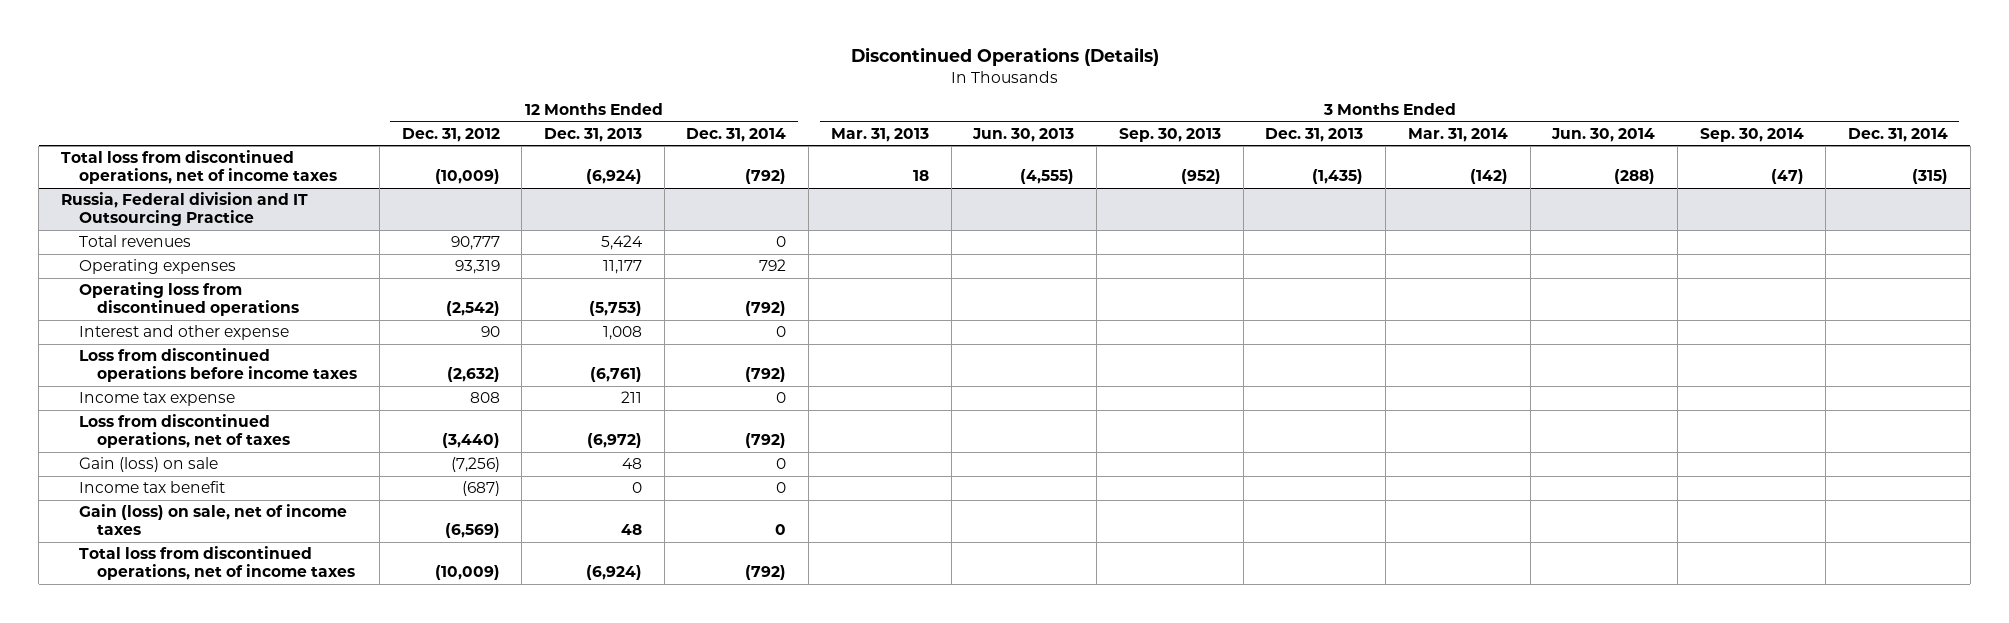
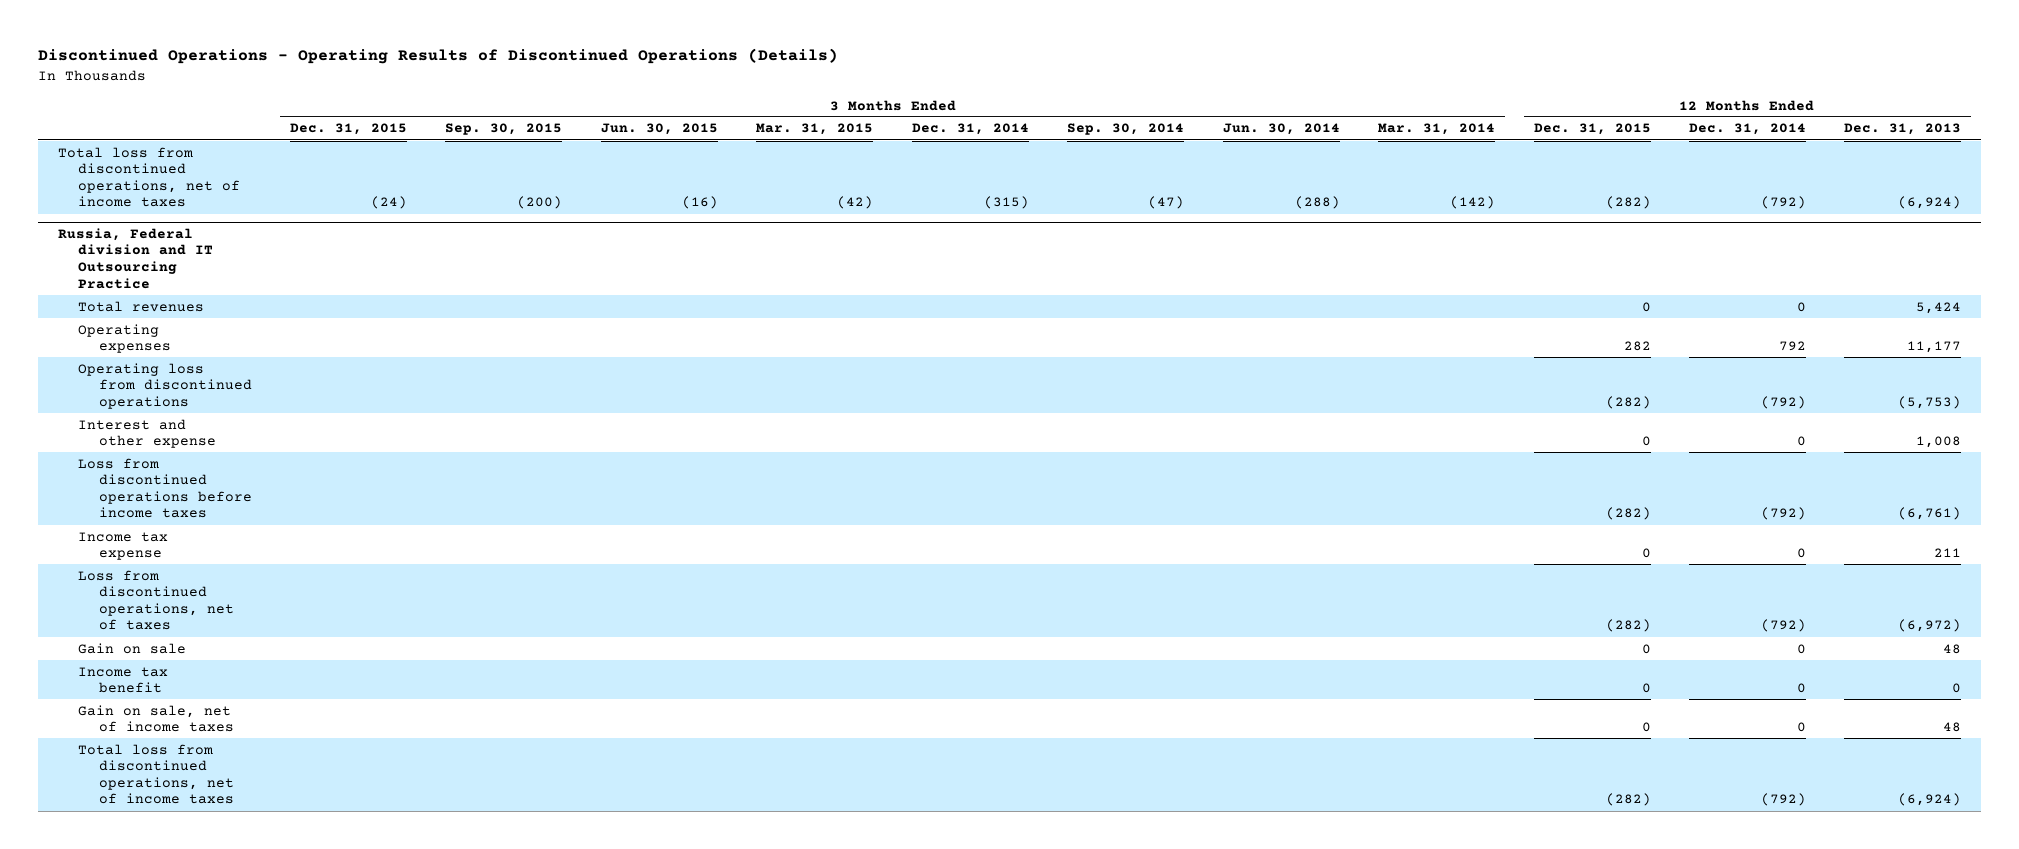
- Discontinued Operations (Details)
+ Discontinued Operations - Operating Results of Discontinued Operations (Details)
- | 12 Months Ended Dec. 31, 2012 | 12 Months Ended Dec. 31, 2013 | 12 Months Ended Dec. 31, 2014 | 3 Months Ended Mar. 31, 2013 | 3 Months Ended Jun. 30, 2013 | 3 Months Ended Sep. 30, 2013 | 3 Months Ended Dec. 31, 2013 | 3 Months Ended Mar. 31, 2014 | 3 Months Ended Jun. 30, 2014 | 3 Months Ended Sep. 30, 2014 | 3 Months Ended Dec. 31, 2014
+ | 3 Months Ended Dec. 31, 2015 | 3 Months Ended Sep. 30, 2015 | 3 Months Ended Jun. 30, 2015 | 3 Months Ended Mar. 31, 2015 | 3 Months Ended Dec. 31, 2014 | 3 Months Ended Sep. 30, 2014 | 3 Months Ended Jun. 30, 2014 | 3 Months Ended Mar. 31, 2014 | 12 Months Ended Dec. 31, 2015 | 12 Months Ended Dec. 31, 2014 | 12 Months Ended Dec. 31, 2013
@ Russia, Federal division and IT Outsourcing Practice
- Gain (loss) on sale | (7,256) | 48 | 0 | | | | | | | |
+ Gain on sale | | | | | | | | | 0 | 0 | 48
- Gain (loss) on sale, net of income taxes | (6,569) | 48 | 0 | | | | | | | |
+ Gain on sale, net of income taxes | | | | | | | | | 0 | 0 | 48

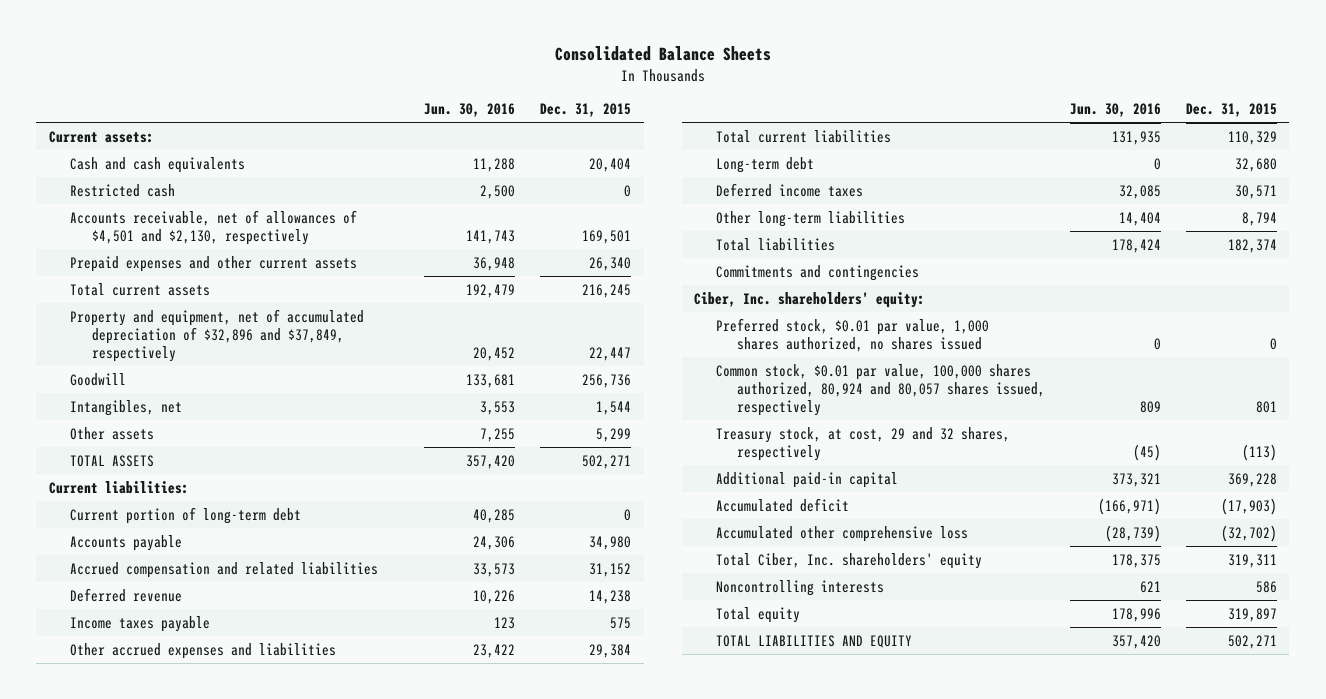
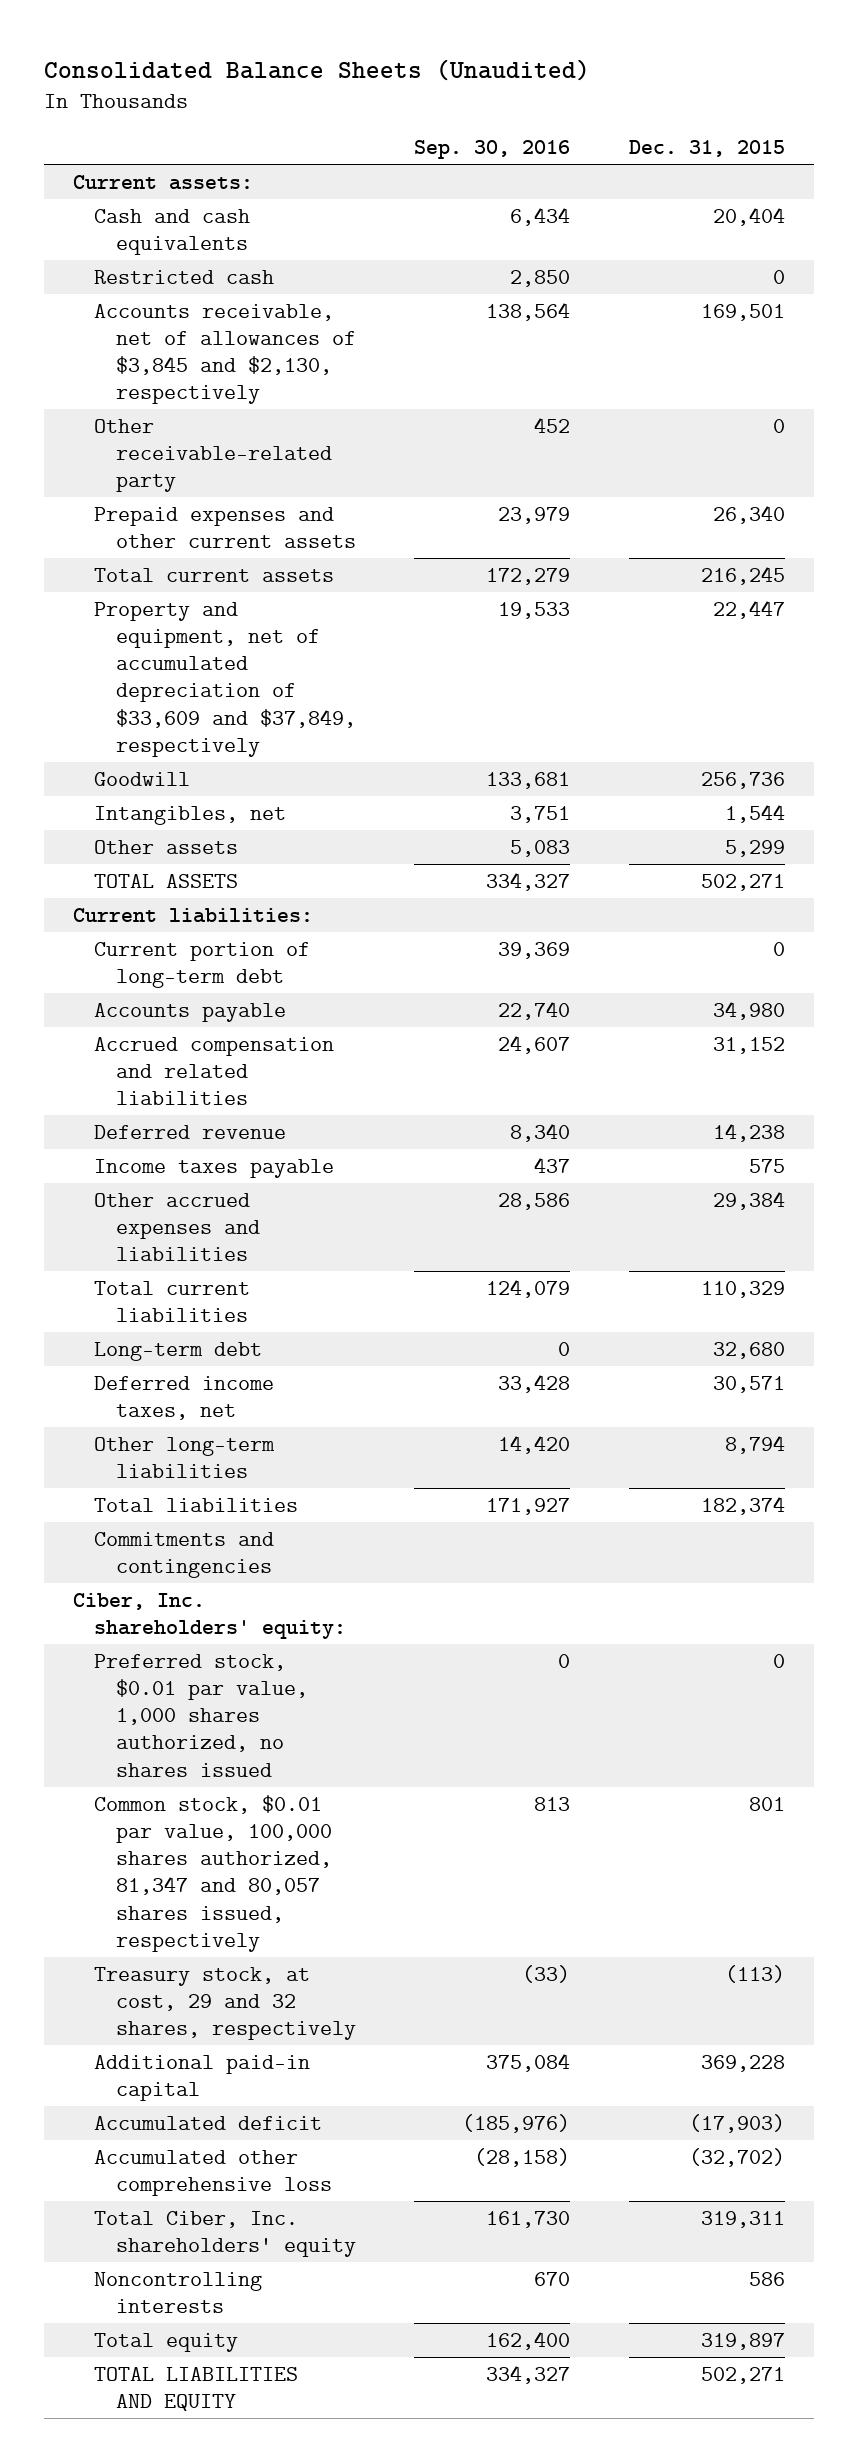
- Consolidated Balance Sheets
+ Consolidated Balance Sheets (Unaudited)
- | Jun. 30, 2016 | Dec. 31, 2015
+ | Sep. 30, 2016 | Dec. 31, 2015
- Accounts receivable, net of allowances of $4,501 and $2,130, respectively | 141,743 | 169,501
+ Accounts receivable, net of allowances of $3,845 and $2,130, respectively | 138,564 | 169,501
+ Other receivable-related party | 452 | 0
- Property and equipment, net of accumulated depreciation of $32,896 and $37,849, respectively | 20,452 | 22,447
+ Property and equipment, net of accumulated depreciation of $33,609 and $37,849, respectively | 19,533 | 22,447
- Deferred income taxes | 32,085 | 30,571
+ Deferred income taxes, net | 33,428 | 30,571
- Common stock, $0.01 par value, 100,000 shares authorized, 80,924 and 80,057 shares issued, respectively | 809 | 801
+ Common stock, $0.01 par value, 100,000 shares authorized, 81,347 and 80,057 shares issued, respectively | 813 | 801

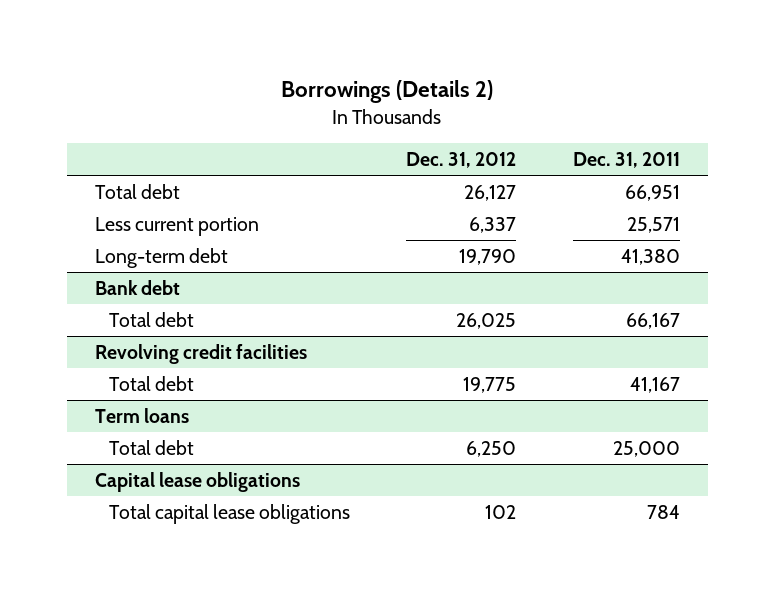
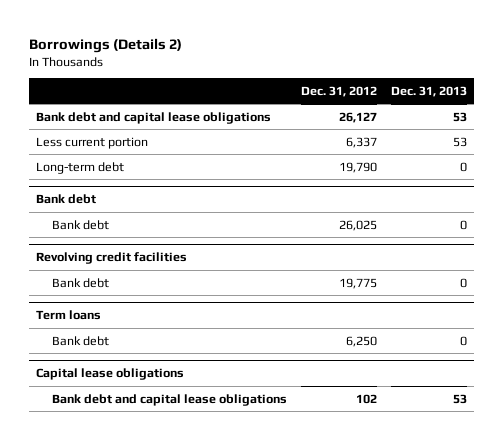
- | Dec. 31, 2012 | Dec. 31, 2011
+ | Dec. 31, 2012 | Dec. 31, 2013
- Total debt | 26,127 | 66,951
+ Bank debt and capital lease obligations | 26,127 | 53
@ Bank debt
- Total debt | 26,025 | 66,167
+ Bank debt | 26,025 | 0
@ Revolving credit facilities
- Total debt | 19,775 | 41,167
+ Bank debt | 19,775 | 0
@ Term loans
- Total debt | 6,250 | 25,000
+ Bank debt | 6,250 | 0
@ Capital lease obligations
- Total capital lease obligations | 102 | 784
+ Bank debt and capital lease obligations | 102 | 53

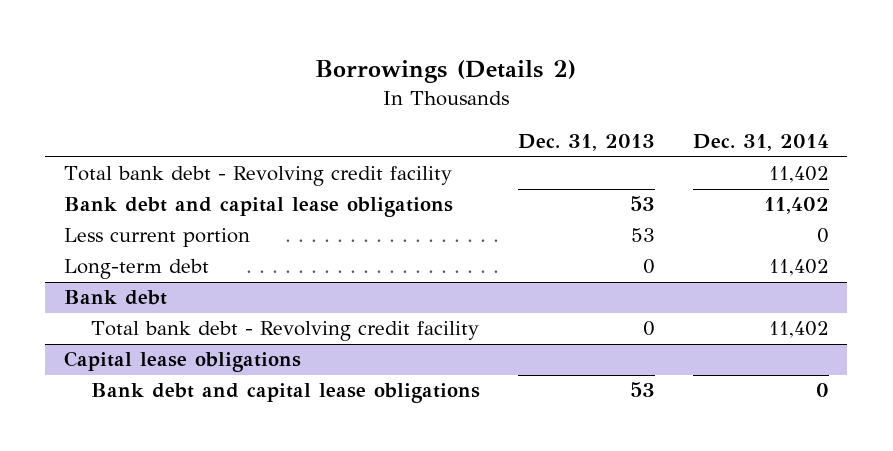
- | Dec. 31, 2012 | Dec. 31, 2013
+ | Dec. 31, 2013 | Dec. 31, 2014
+ Total bank debt - Revolving credit facility | | 11,402
@ Bank debt
- Bank debt | 26,025 | 0
- Revolving credit facilities
- Bank debt | 19,775 | 0
- Term loans
- Bank debt | 6,250 | 0
@ Bank debt
+ Total bank debt - Revolving credit facility | 0 | 11,402

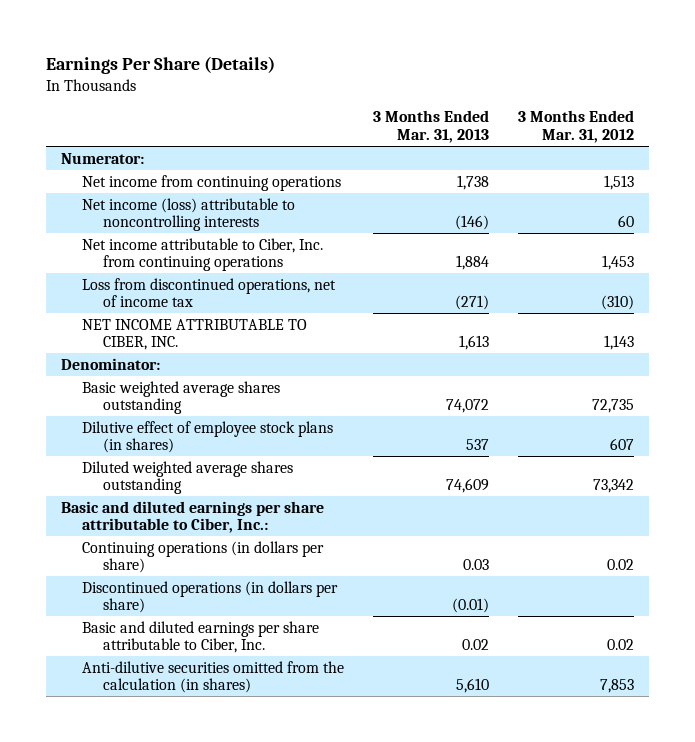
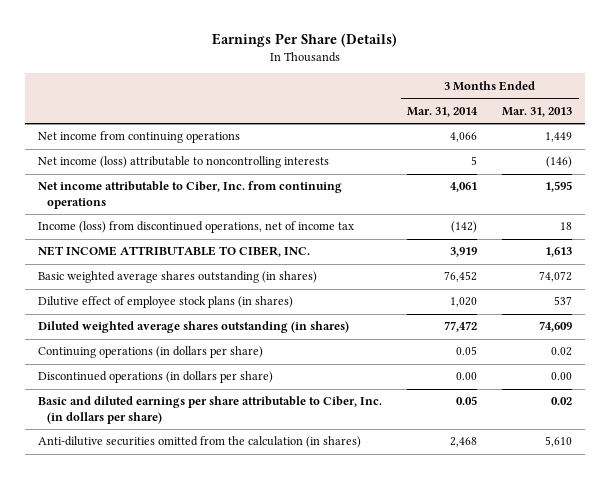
- | 3 Months Ended Mar. 31, 2013 | 3 Months Ended Mar. 31, 2012
+ | 3 Months Ended Mar. 31, 2014 | 3 Months Ended Mar. 31, 2013
- Numerator:
- Net income from continuing operations | 1,738 | 1,513
+ Net income from continuing operations | 4,066 | 1,449
- Net income attributable to Ciber, Inc. from continuing operations | 1,884 | 1,453
- Loss from discontinued operations, net of income tax | (271) | (310)
+ Net income attributable to Ciber, Inc. from continuing operations | 4,061 | 1,595
+ Income (loss) from discontinued operations, net of income tax | (142) | 18
- Denominator:
- Basic weighted average shares outstanding | 74,072 | 72,735
+ Basic weighted average shares outstanding (in shares) | 76,452 | 74,072
- Diluted weighted average shares outstanding | 74,609 | 73,342
- Basic and diluted earnings per share attributable to Ciber, Inc.:
- Continuing operations (in dollars per share) | 0.03 | 0.02
- Discontinued operations (in dollars per share) | (0.01) |
- Basic and diluted earnings per share attributable to Ciber, Inc. | 0.02 | 0.02
+ Diluted weighted average shares outstanding (in shares) | 77,472 | 74,609
+ Continuing operations (in dollars per share) | 0.05 | 0.02
+ Discontinued operations (in dollars per share) | 0.00 | 0.00
+ Basic and diluted earnings per share attributable to Ciber, Inc. (in dollars per share) | 0.05 | 0.02

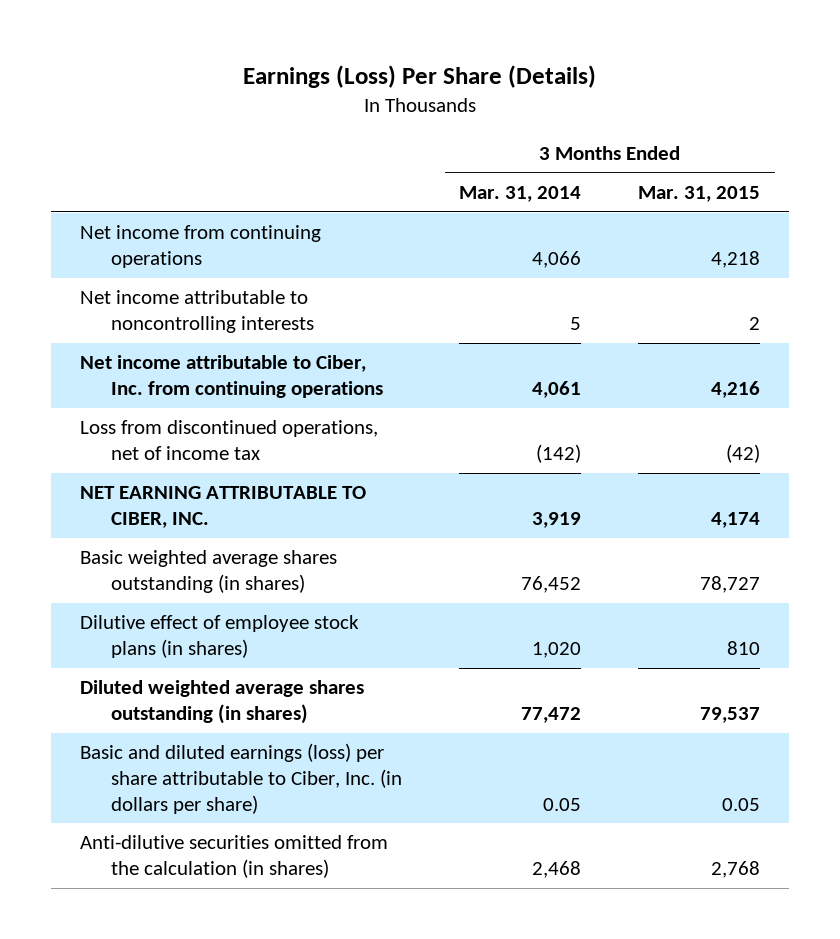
- Earnings Per Share (Details)
+ Earnings (Loss) Per Share (Details)
- | 3 Months Ended Mar. 31, 2014 | 3 Months Ended Mar. 31, 2013
+ | 3 Months Ended Mar. 31, 2014 | 3 Months Ended Mar. 31, 2015
- Net income (loss) attributable to noncontrolling interests | 5 | (146)
+ Net income attributable to noncontrolling interests | 5 | 2
- Income (loss) from discontinued operations, net of income tax | (142) | 18
- NET INCOME ATTRIBUTABLE TO CIBER, INC. | 3,919 | 1,613
+ Loss from discontinued operations, net of income tax | (142) | (42)
+ NET EARNING ATTRIBUTABLE TO CIBER, INC. | 3,919 | 4,174
- Continuing operations (in dollars per share) | 0.05 | 0.02
- Discontinued operations (in dollars per share) | 0.00 | 0.00
- Basic and diluted earnings per share attributable to Ciber, Inc. (in dollars per share) | 0.05 | 0.02
+ Basic and diluted earnings (loss) per share attributable to Ciber, Inc. (in dollars per share) | 0.05 | 0.05

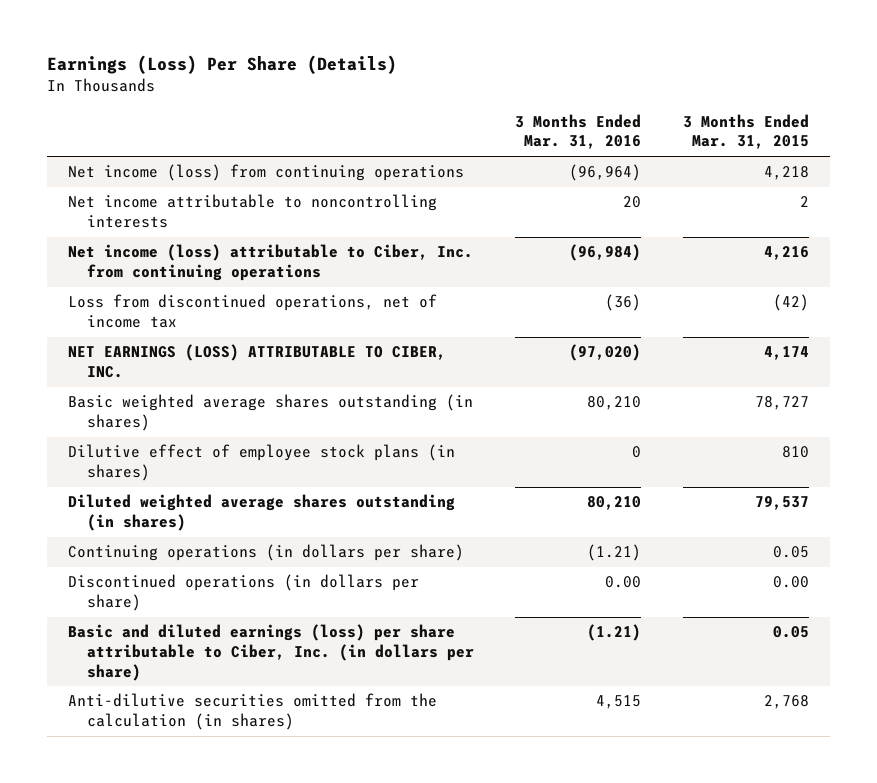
- | 3 Months Ended Mar. 31, 2014 | 3 Months Ended Mar. 31, 2015
+ | 3 Months Ended Mar. 31, 2016 | 3 Months Ended Mar. 31, 2015
- Net income from continuing operations | 4,066 | 4,218
+ Net income (loss) from continuing operations | (96,964) | 4,218
- Net income attributable to Ciber, Inc. from continuing operations | 4,061 | 4,216
+ Net income (loss) attributable to Ciber, Inc. from continuing operations | (96,984) | 4,216
- NET EARNING ATTRIBUTABLE TO CIBER, INC. | 3,919 | 4,174
+ NET EARNINGS (LOSS) ATTRIBUTABLE TO CIBER, INC. | (97,020) | 4,174
+ Continuing operations (in dollars per share) | (1.21) | 0.05
+ Discontinued operations (in dollars per share) | 0.00 | 0.00

